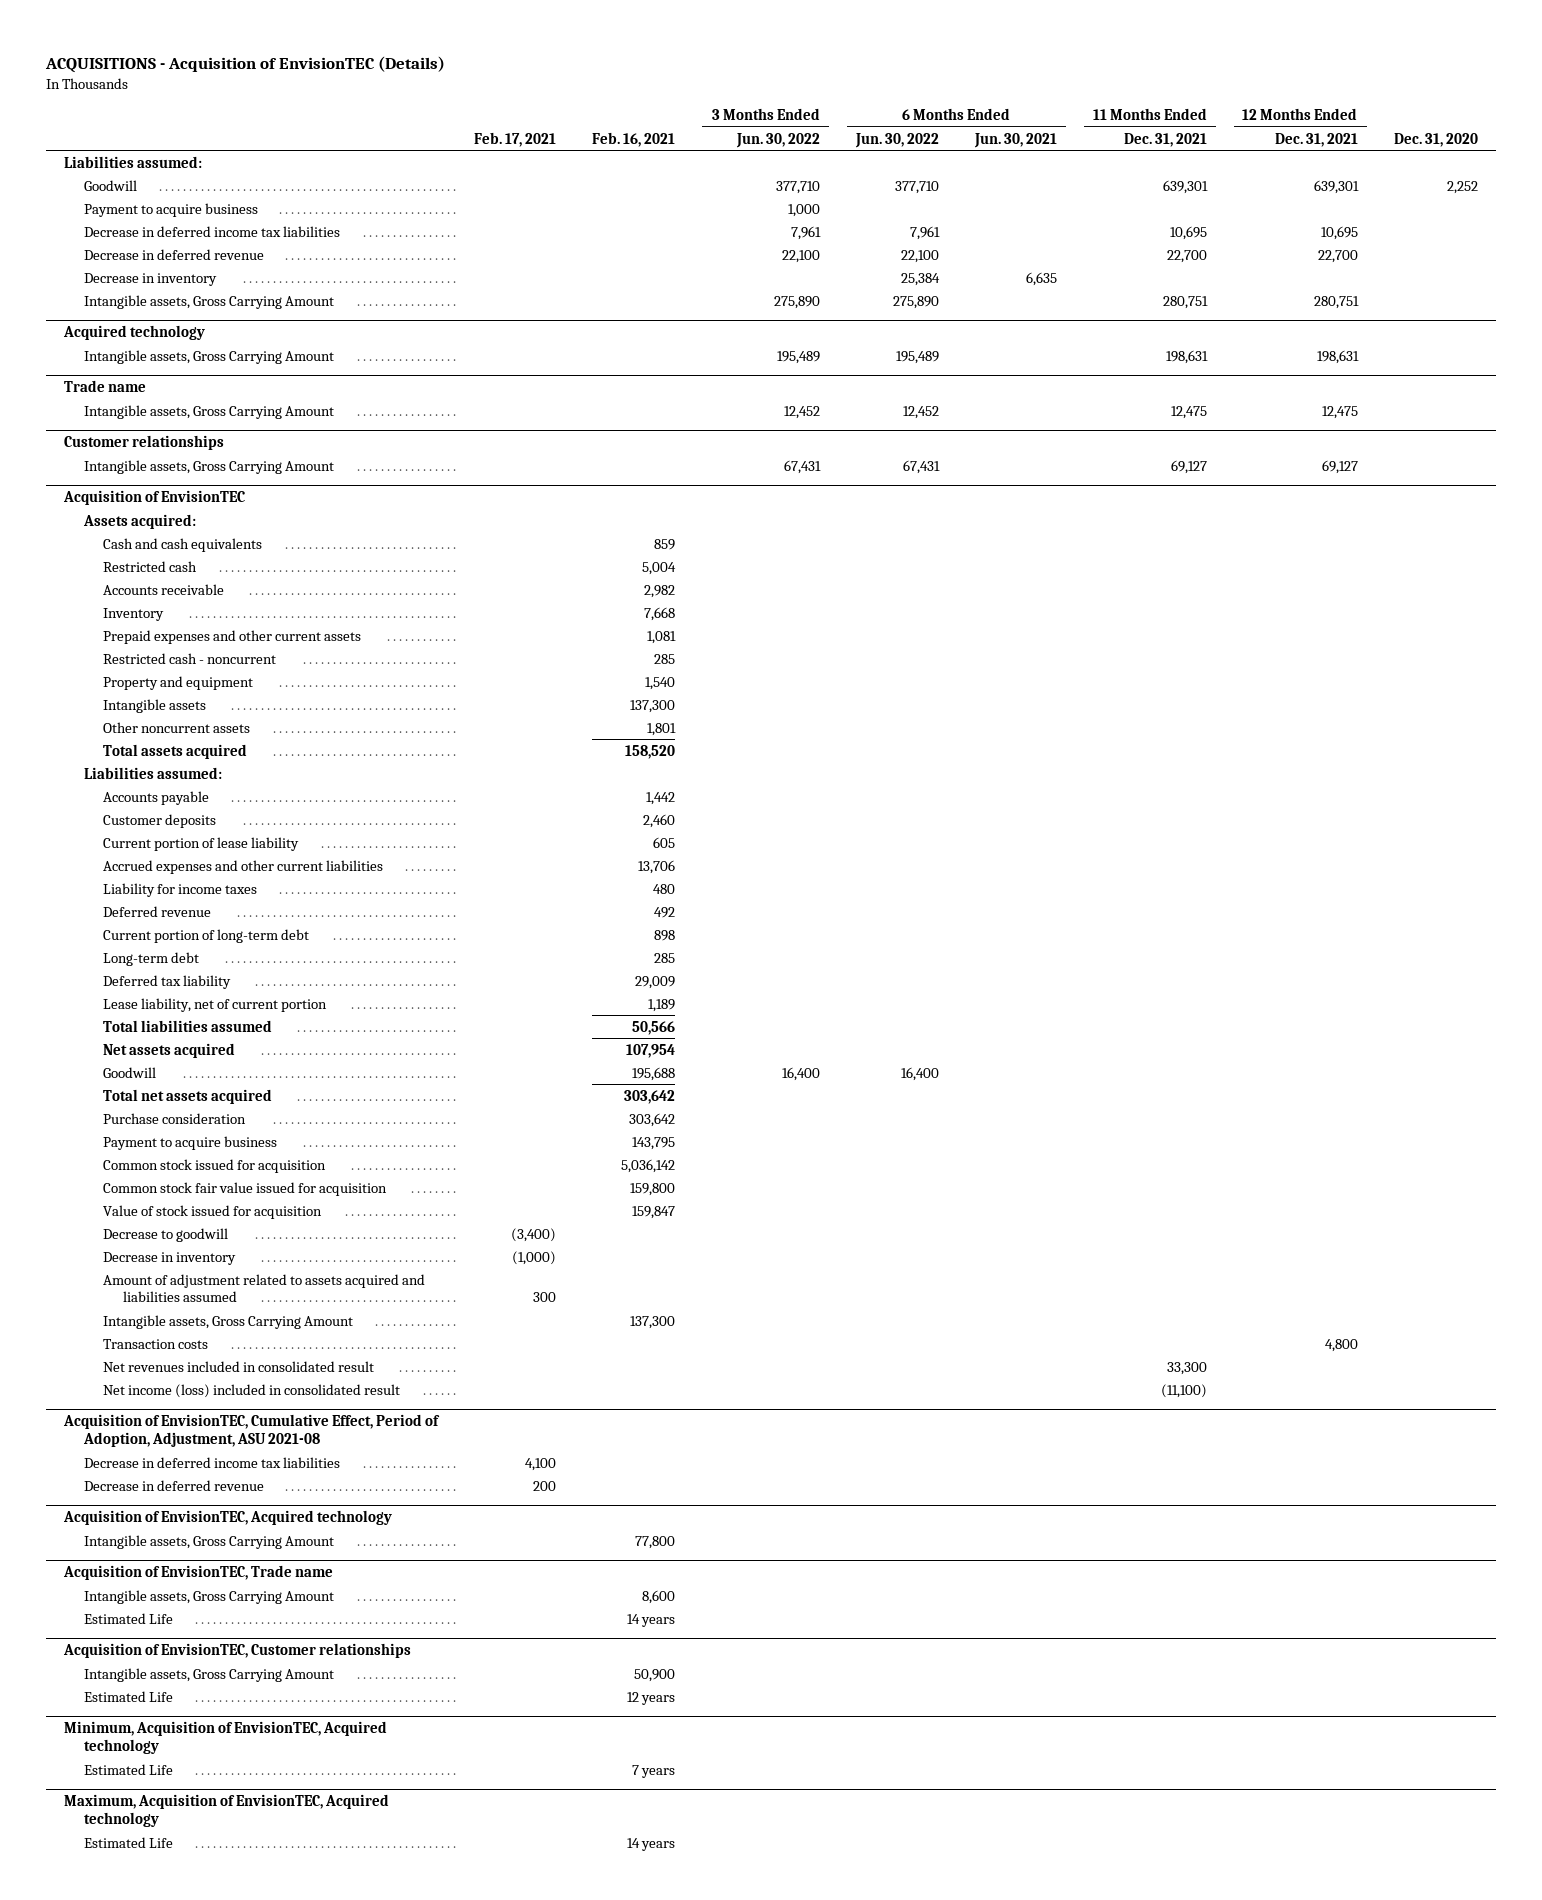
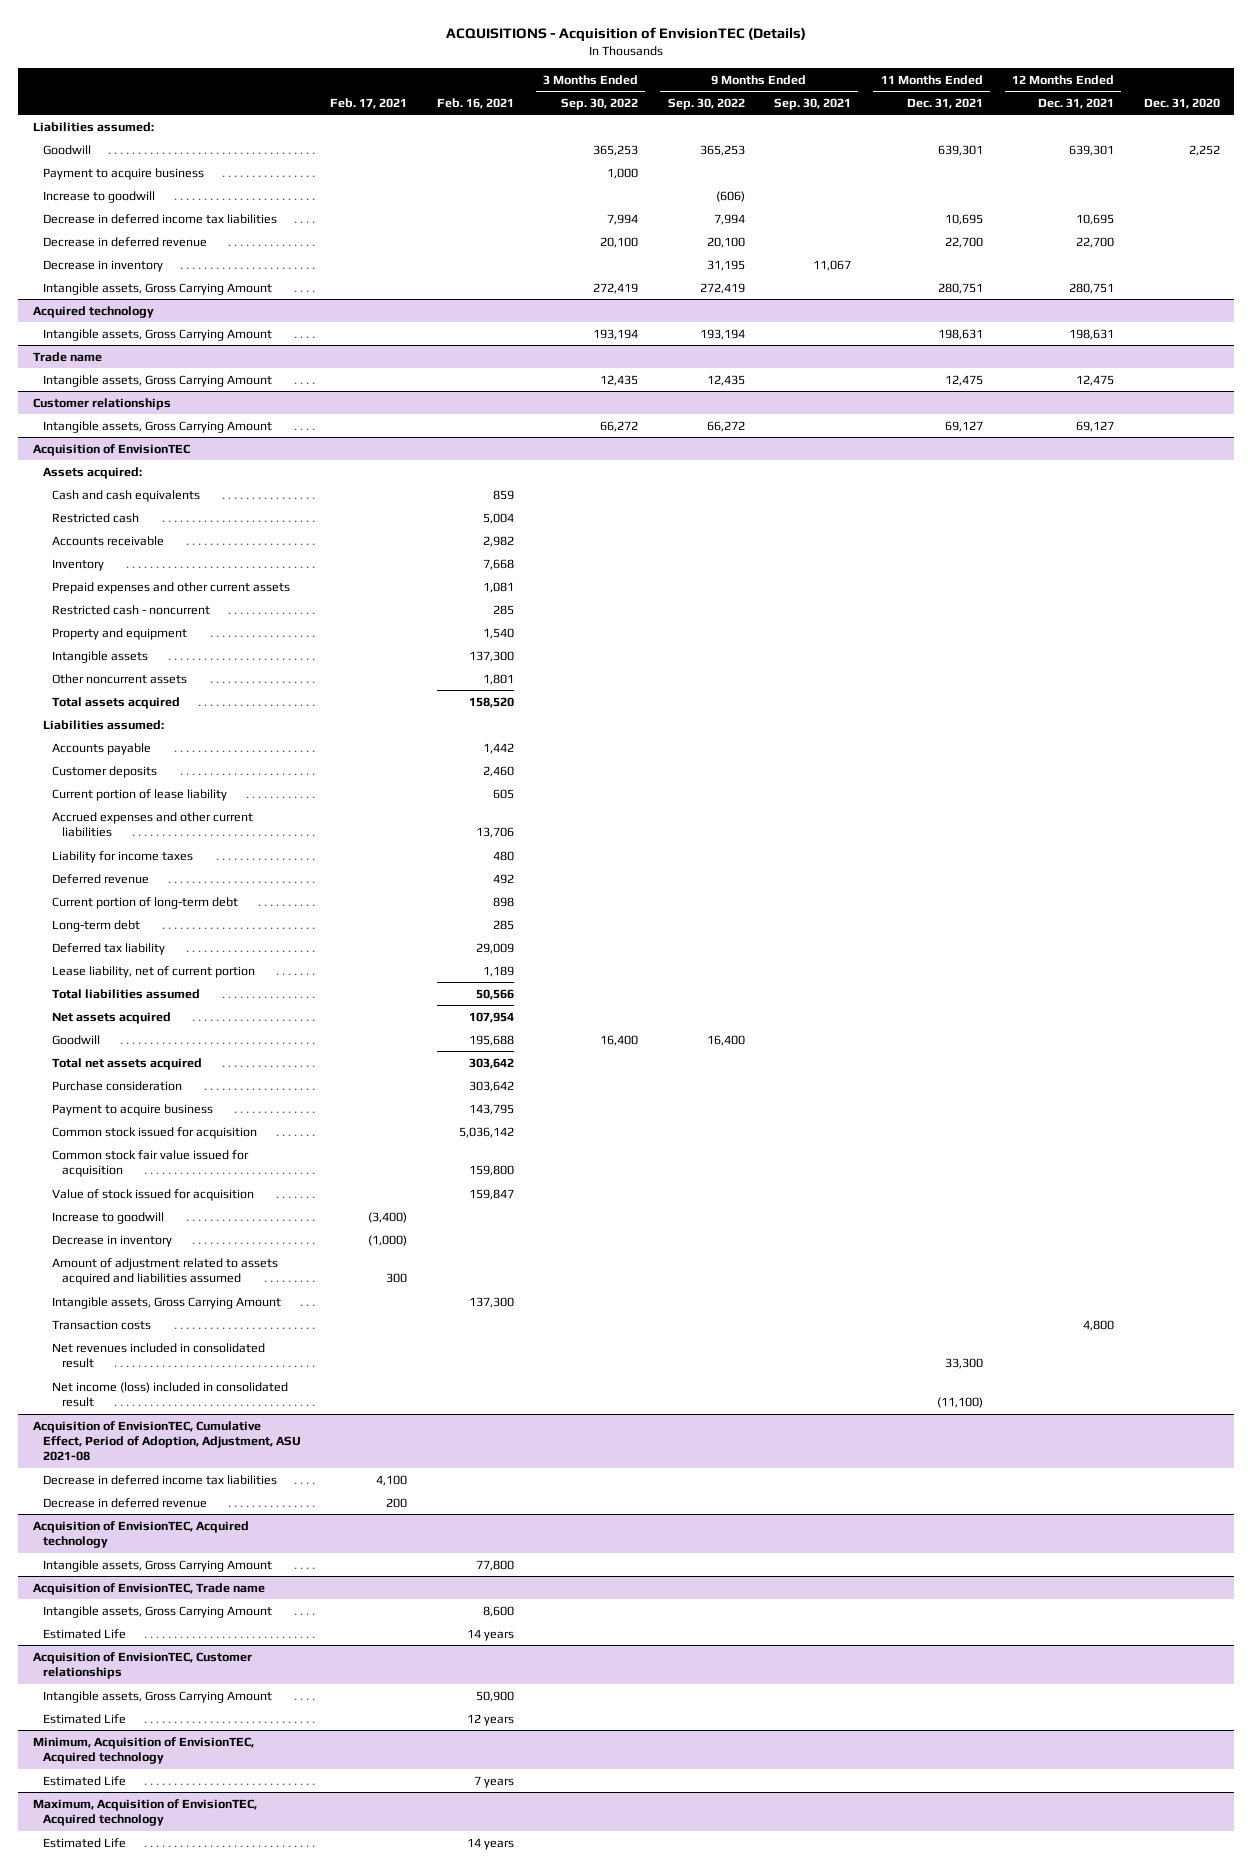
- | Feb. 17, 2021 | Feb. 16, 2021 | 3 Months Ended Jun. 30, 2022 | 6 Months Ended Jun. 30, 2022 | 6 Months Ended Jun. 30, 2021 | 11 Months Ended Dec. 31, 2021 | 12 Months Ended Dec. 31, 2021 | Dec. 31, 2020
+ | Feb. 17, 2021 | Feb. 16, 2021 | 3 Months Ended Sep. 30, 2022 | 9 Months Ended Sep. 30, 2022 | 9 Months Ended Sep. 30, 2021 | 11 Months Ended Dec. 31, 2021 | 12 Months Ended Dec. 31, 2021 | Dec. 31, 2020
+ Increase to goodwill | | | | (606) | | | |
@ Acquisition of EnvisionTEC
- Decrease to goodwill | (3,400) | | | | | | |
+ Increase to goodwill | (3,400) | | | | | | |

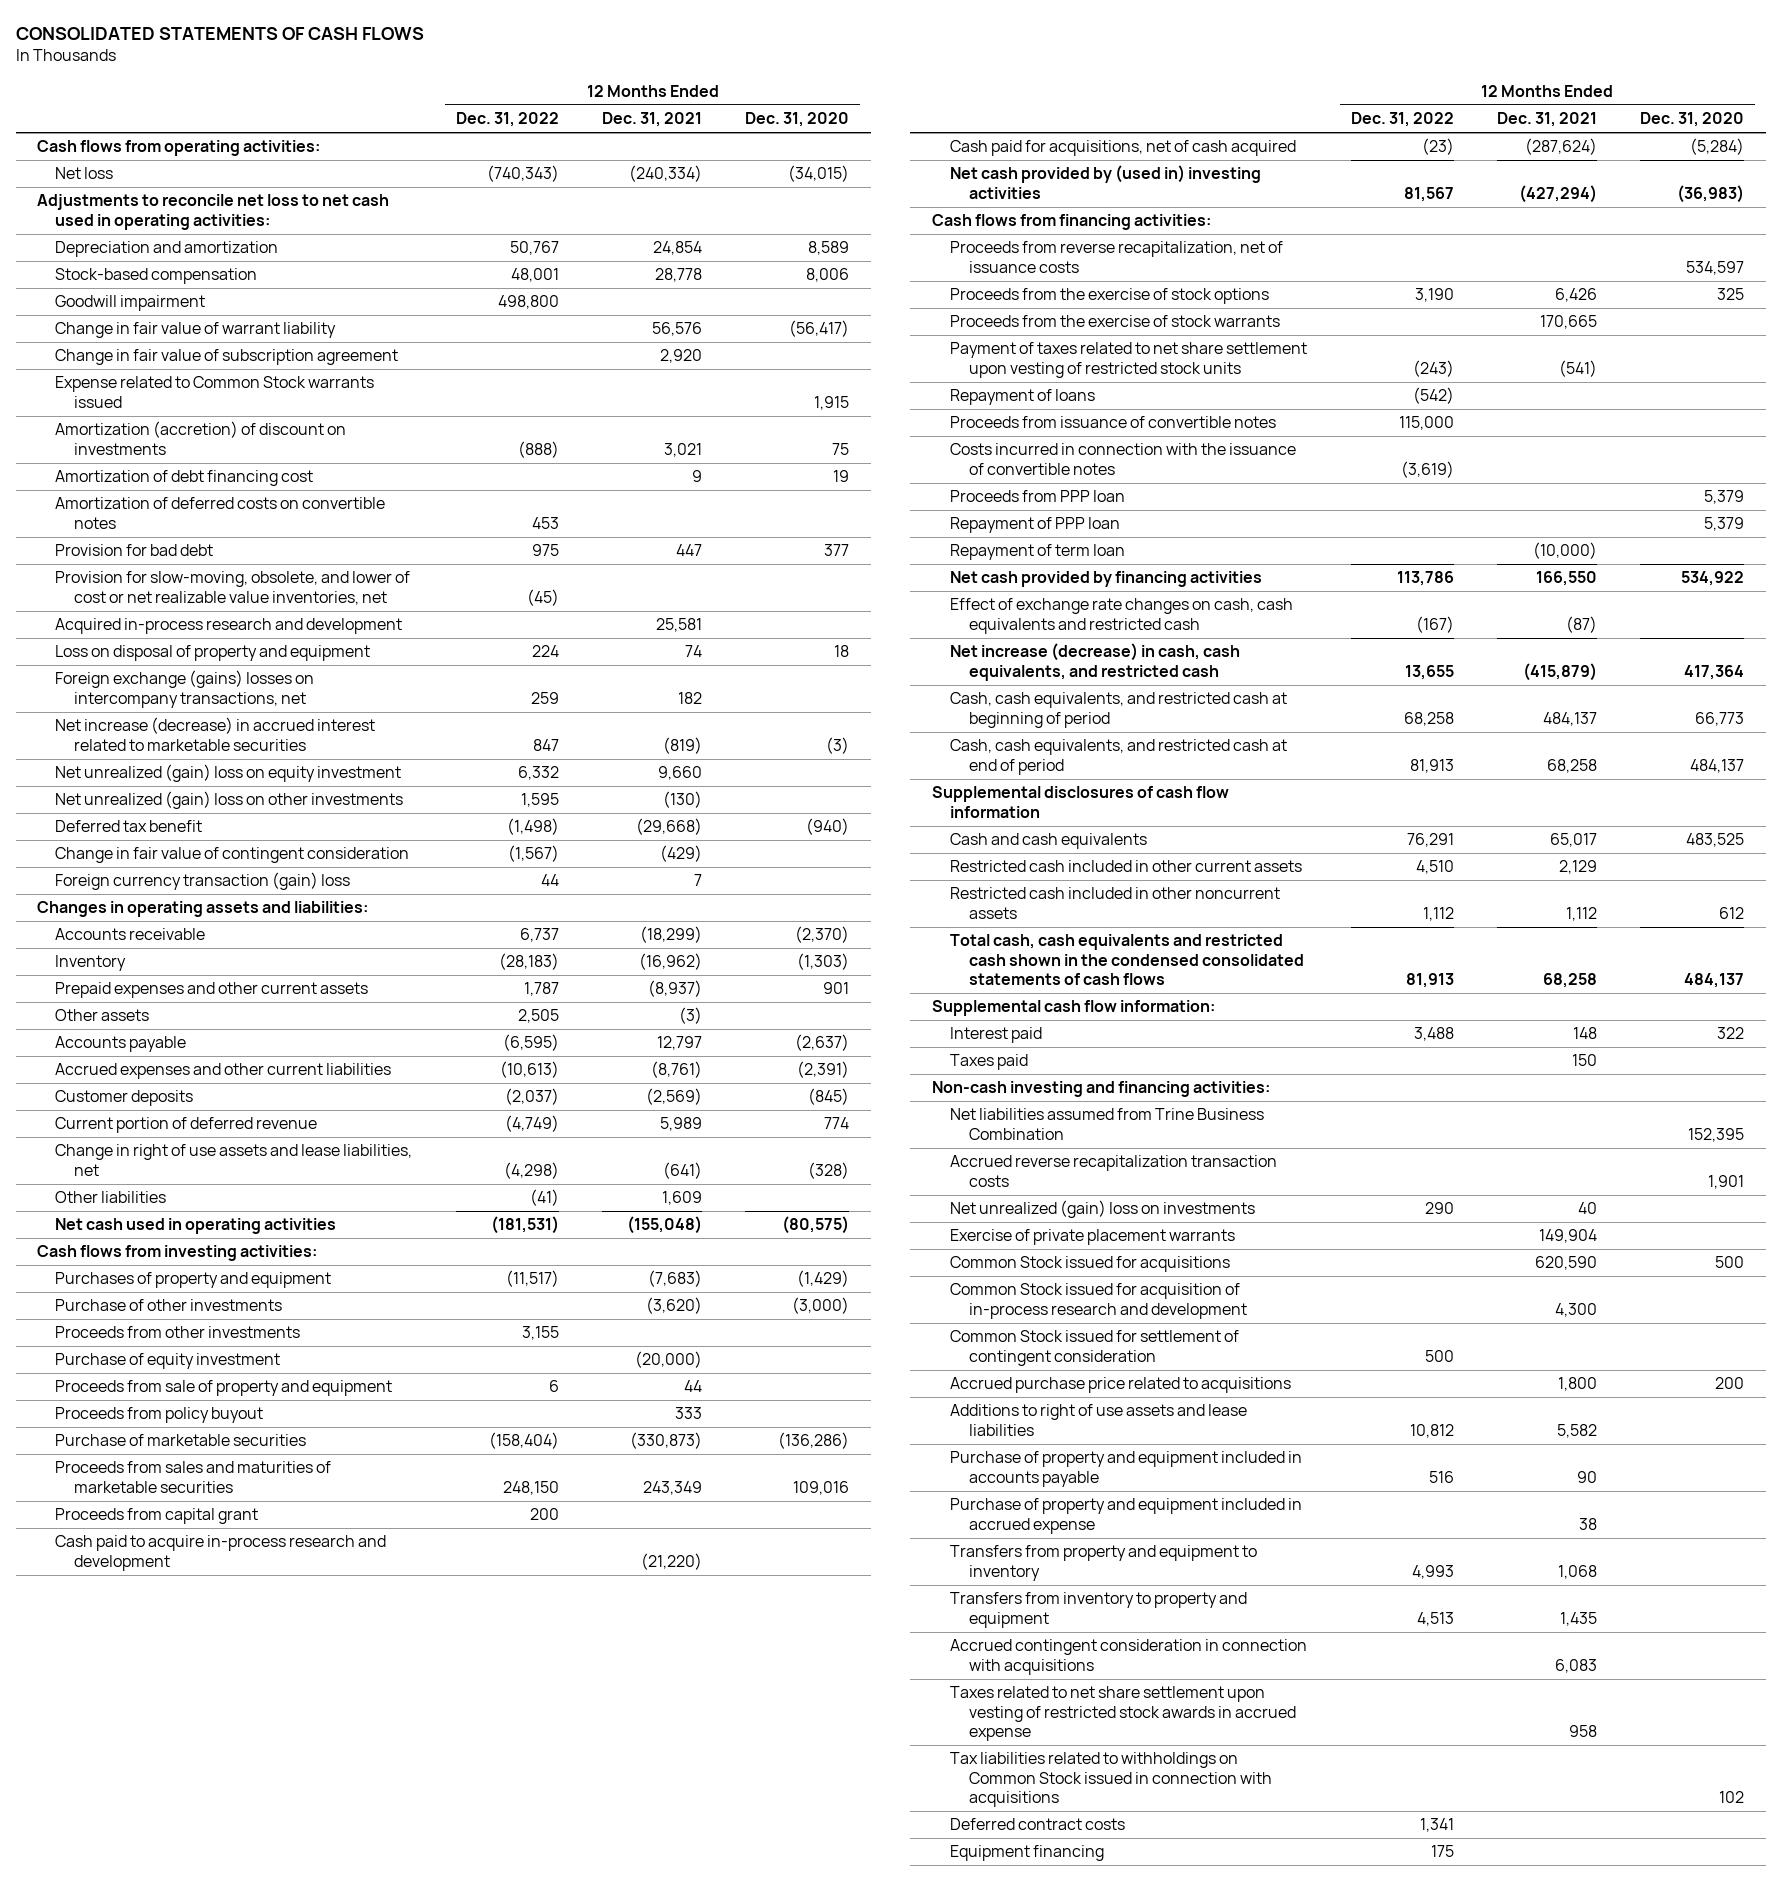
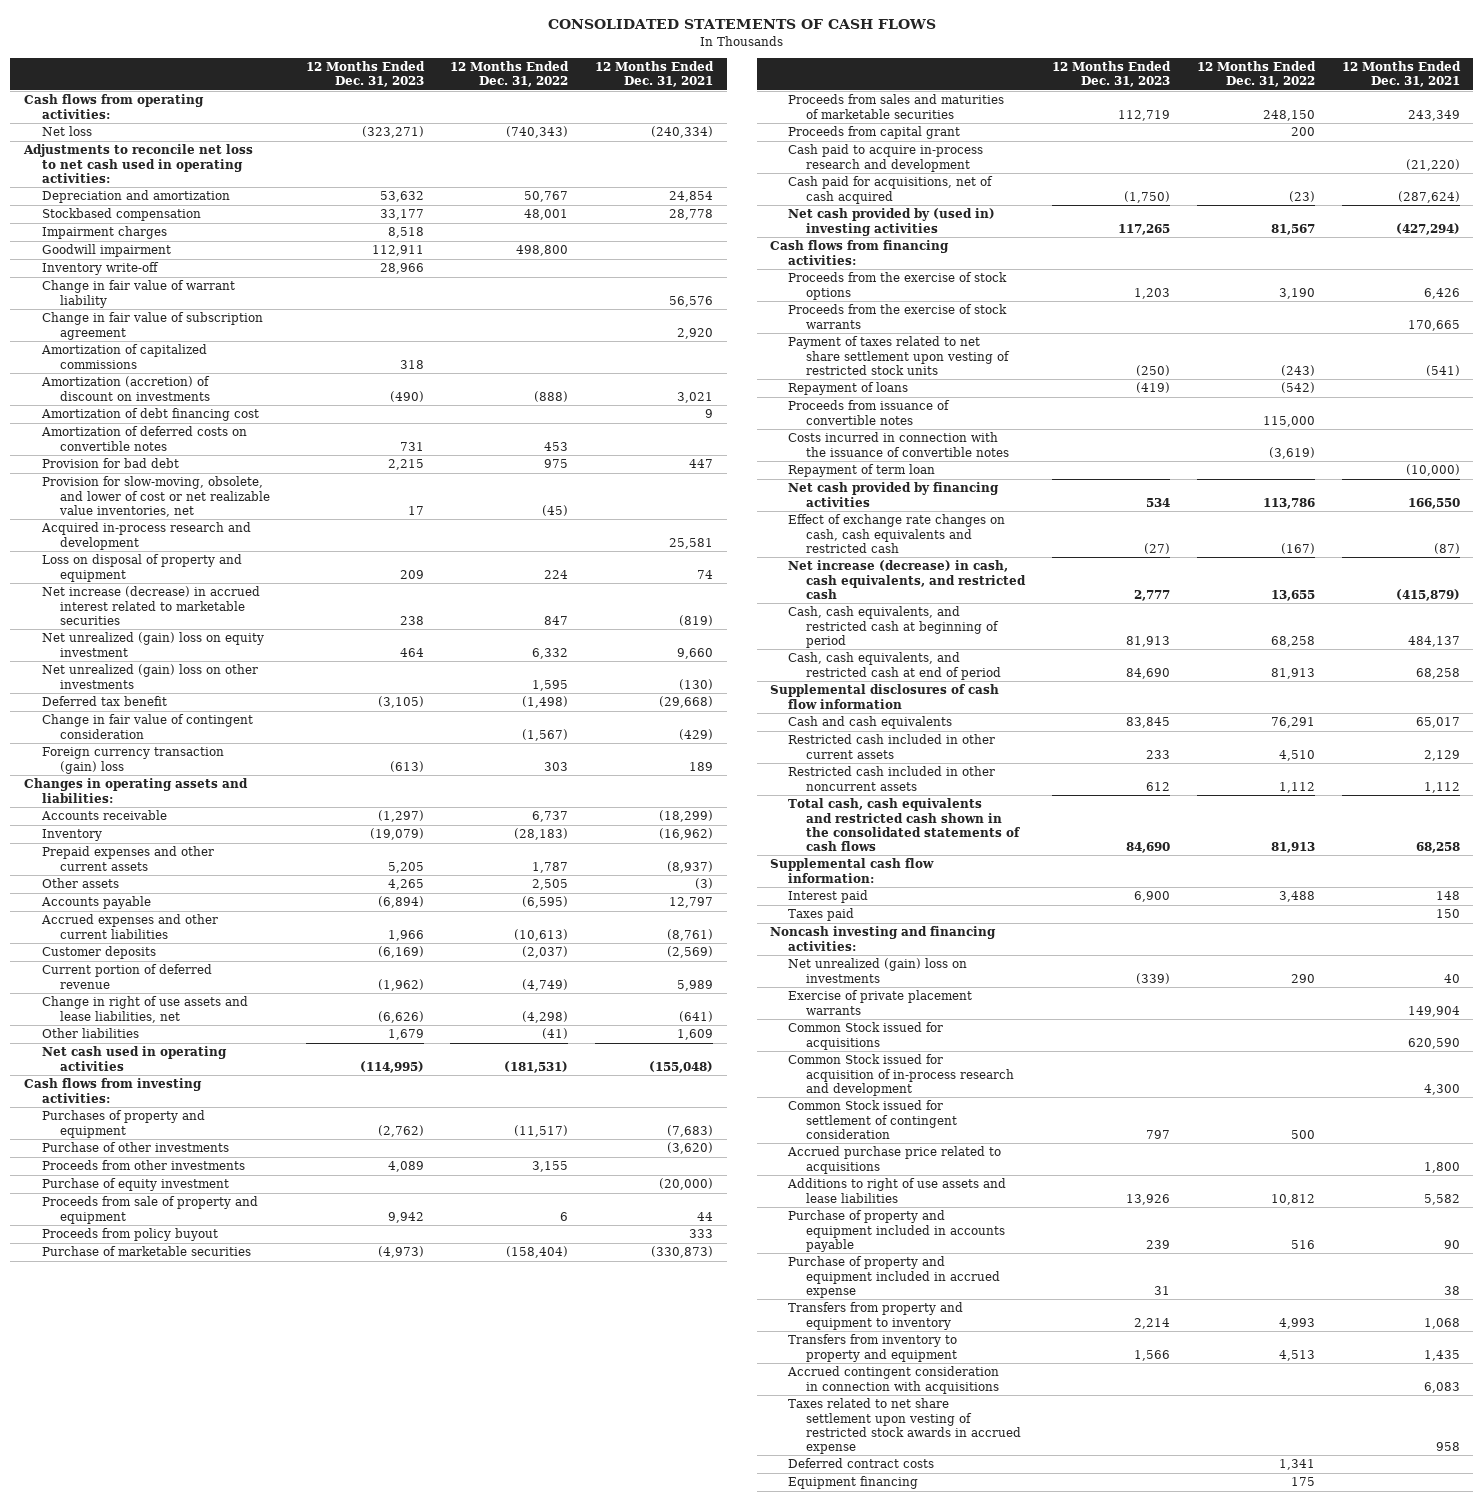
- | 12 Months Ended Dec. 31, 2022 | 12 Months Ended Dec. 31, 2021 | 12 Months Ended Dec. 31, 2020
+ | 12 Months Ended Dec. 31, 2023 | 12 Months Ended Dec. 31, 2022 | 12 Months Ended Dec. 31, 2021
- Stock-based compensation | 48,001 | 28,778 | 8,006
+ Stockbased compensation | 33,177 | 48,001 | 28,778
+ Impairment charges | 8,518 | |
+ Inventory write-off | 28,966 | |
- Expense related to Common Stock warrants issued | | | 1,915
+ Amortization of capitalized commissions | 318 | |
- Foreign exchange (gains) losses on intercompany transactions, net | 259 | 182 |
- Foreign currency transaction (gain) loss | 44 | 7 |
+ Foreign currency transaction (gain) loss | (613) | 303 | 189
- Proceeds from reverse recapitalization, net of issuance costs | | | 534,597
- Proceeds from PPP loan | | | 5,379
- Repayment of PPP loan | | | 5,379
- Total cash, cash equivalents and restricted cash shown in the condensed consolidated statements of cash flows | 81,913 | 68,258 | 484,137
+ Total cash, cash equivalents and restricted cash shown in the consolidated statements of cash flows | 84,690 | 81,913 | 68,258
- Non-cash investing and financing activities:
- Net liabilities assumed from Trine Business Combination | | | 152,395
- Accrued reverse recapitalization transaction costs | | | 1,901
+ Noncash investing and financing activities:
- Tax liabilities related to withholdings on Common Stock issued in connection with acquisitions | | | 102

